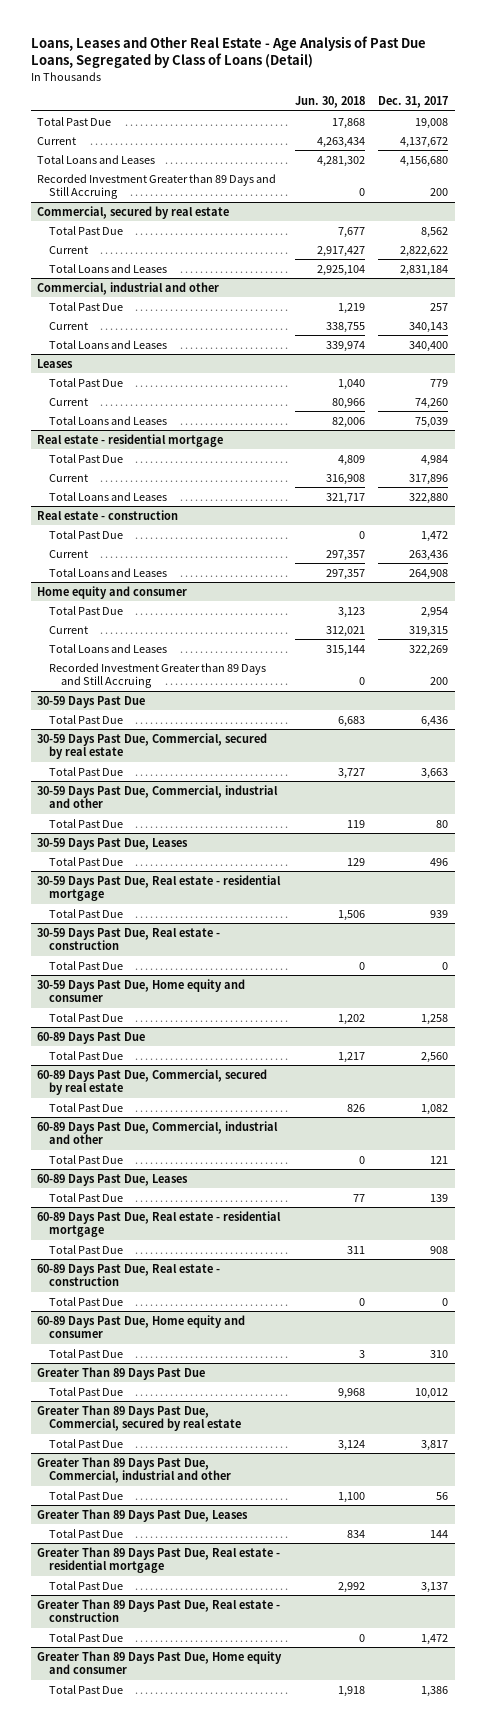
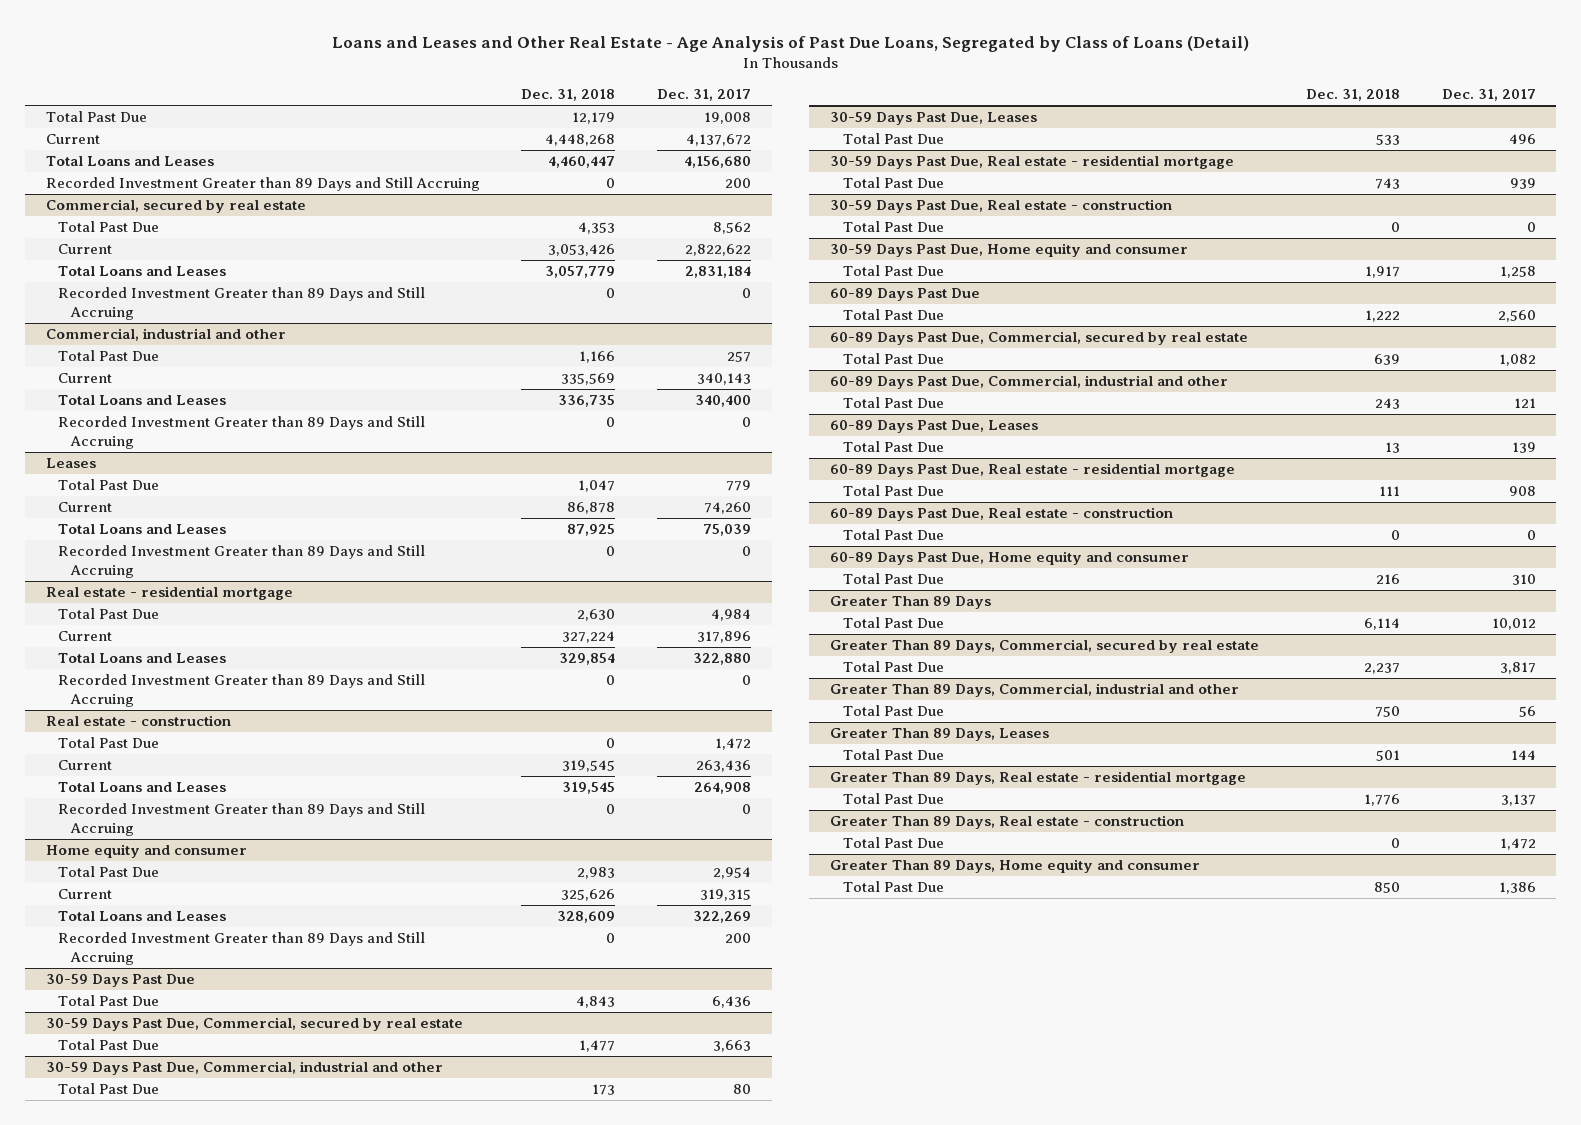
- Loans, Leases and Other Real Estate - Age Analysis of Past Due Loans, Segregated by Class of Loans (Detail)
+ Loans and Leases and Other Real Estate - Age Analysis of Past Due Loans, Segregated by Class of Loans (Detail)
- | Jun. 30, 2018 | Dec. 31, 2017
+ | Dec. 31, 2018 | Dec. 31, 2017
@ Commercial, secured by real estate
+ Recorded Investment Greater than 89 Days and Still Accruing | 0 | 0
@ Commercial, industrial and other
+ Recorded Investment Greater than 89 Days and Still Accruing | 0 | 0
@ Leases
+ Recorded Investment Greater than 89 Days and Still Accruing | 0 | 0
@ Real estate - residential mortgage
+ Recorded Investment Greater than 89 Days and Still Accruing | 0 | 0
@ Real estate - construction
+ Recorded Investment Greater than 89 Days and Still Accruing | 0 | 0
- Greater Than 89 Days Past Due
+ Greater Than 89 Days
- Greater Than 89 Days Past Due, Commercial, secured by real estate
+ Greater Than 89 Days, Commercial, secured by real estate
- Greater Than 89 Days Past Due, Commercial, industrial and other
+ Greater Than 89 Days, Commercial, industrial and other
- Greater Than 89 Days Past Due, Leases
+ Greater Than 89 Days, Leases
- Greater Than 89 Days Past Due, Real estate - residential mortgage
+ Greater Than 89 Days, Real estate - residential mortgage
- Greater Than 89 Days Past Due, Real estate - construction
+ Greater Than 89 Days, Real estate - construction
- Greater Than 89 Days Past Due, Home equity and consumer
+ Greater Than 89 Days, Home equity and consumer

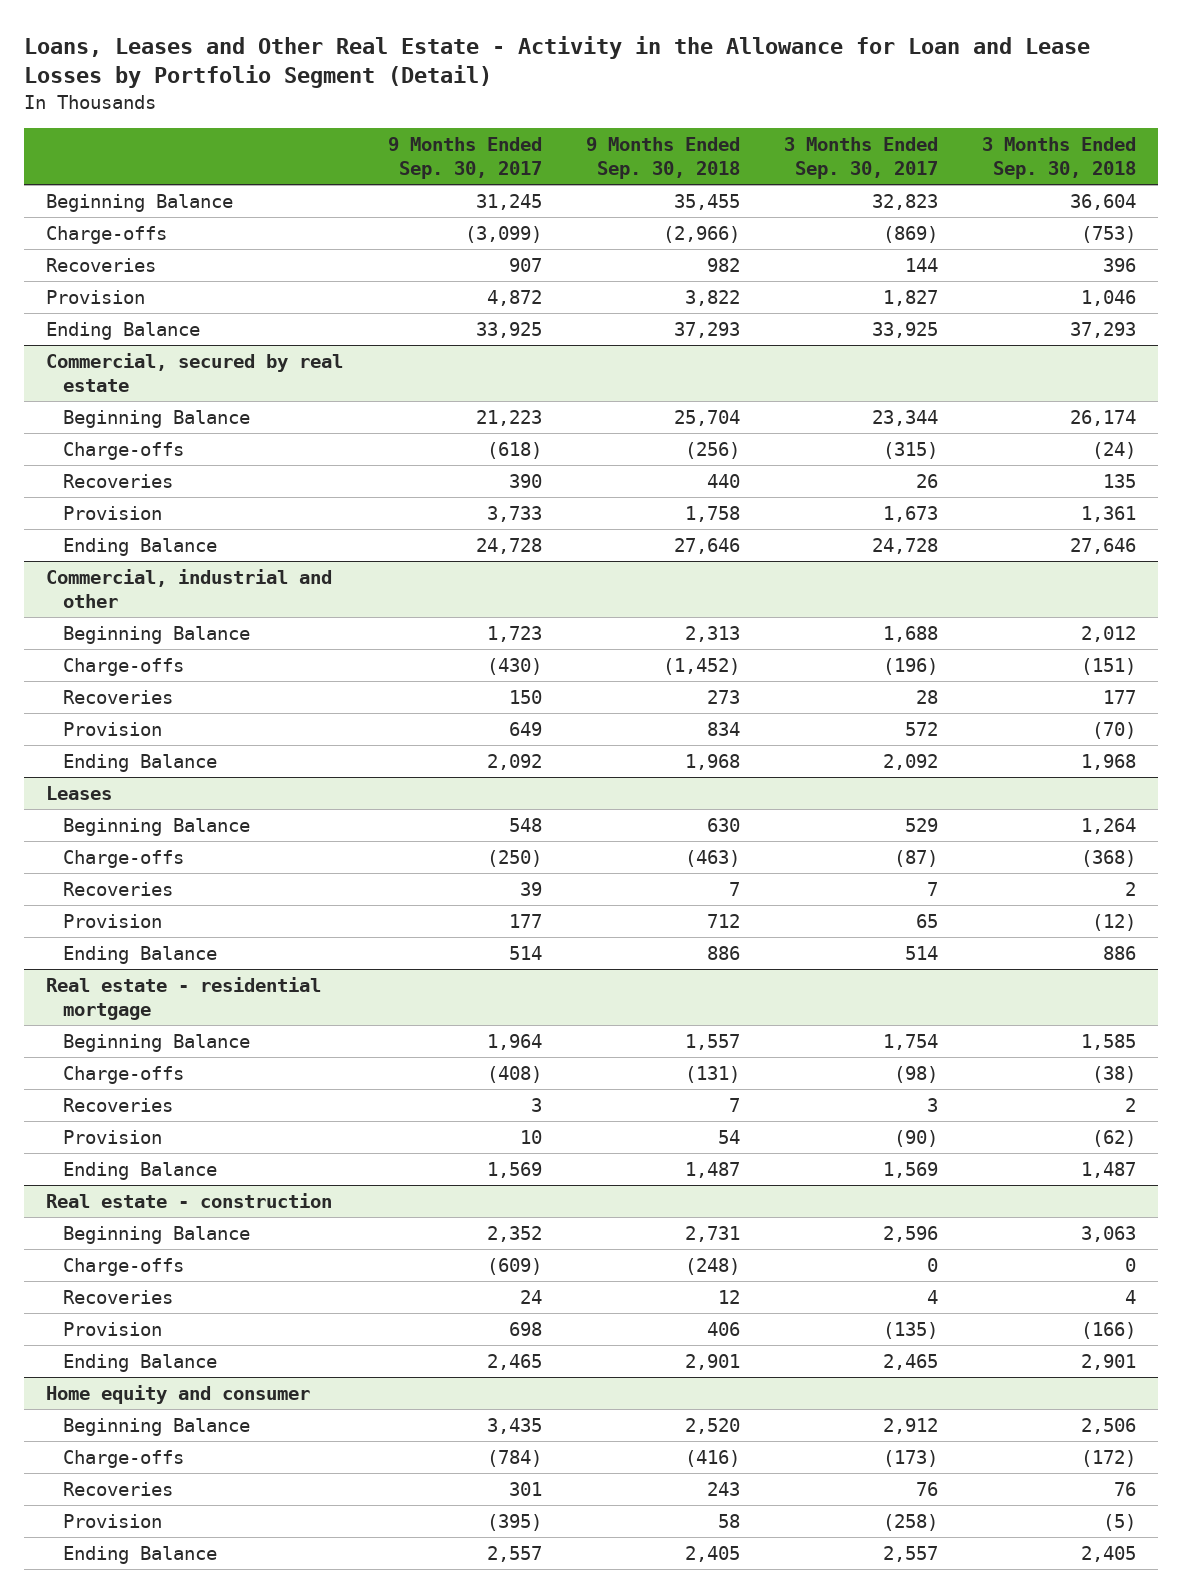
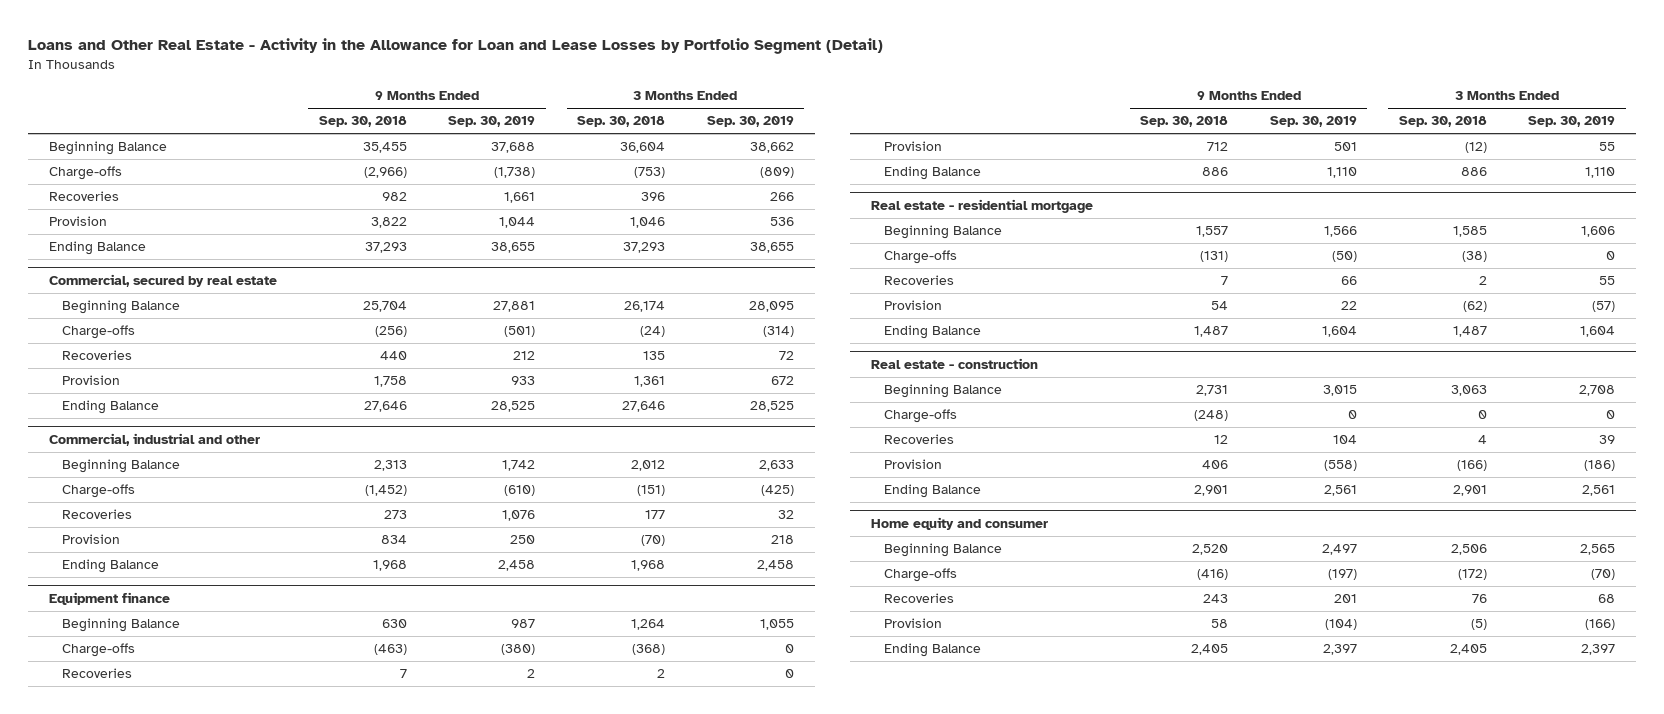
- Loans, Leases and Other Real Estate - Activity in the Allowance for Loan and Lease Losses by Portfolio Segment (Detail)
+ Loans and Other Real Estate - Activity in the Allowance for Loan and Lease Losses by Portfolio Segment (Detail)
- | 9 Months Ended Sep. 30, 2017 | 9 Months Ended Sep. 30, 2018 | 3 Months Ended Sep. 30, 2017 | 3 Months Ended Sep. 30, 2018
+ | 9 Months Ended Sep. 30, 2018 | 9 Months Ended Sep. 30, 2019 | 3 Months Ended Sep. 30, 2018 | 3 Months Ended Sep. 30, 2019
- Leases
+ Equipment finance

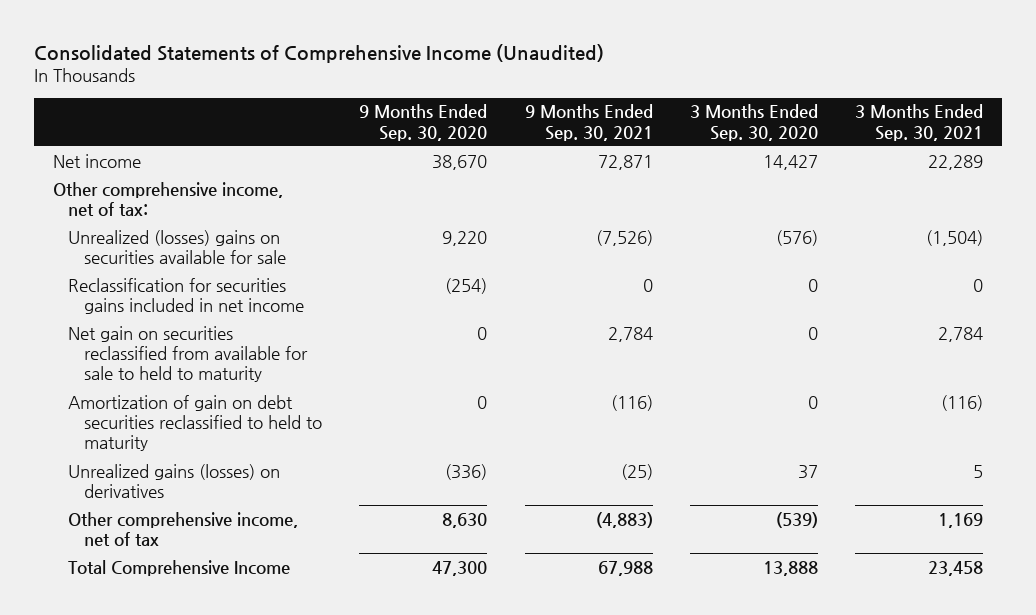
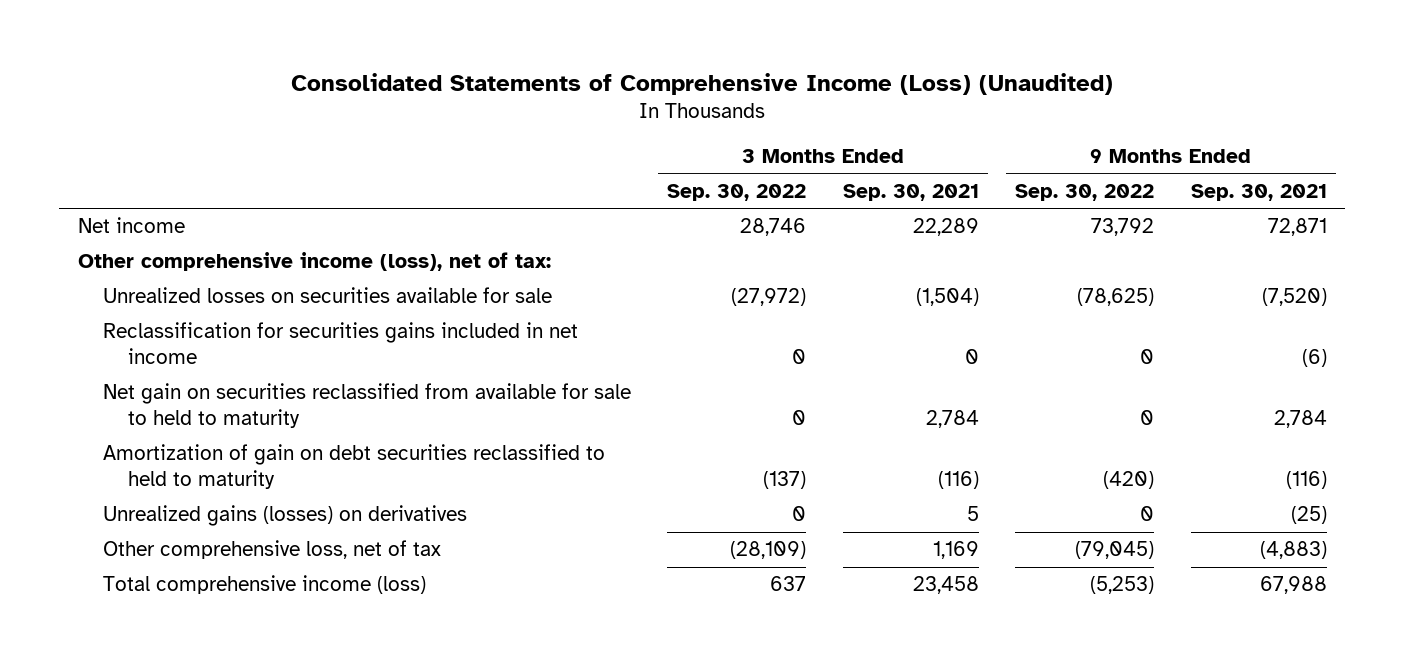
- Consolidated Statements of Comprehensive Income (Unaudited)
+ Consolidated Statements of Comprehensive Income (Loss) (Unaudited)
- | 9 Months Ended Sep. 30, 2020 | 9 Months Ended Sep. 30, 2021 | 3 Months Ended Sep. 30, 2020 | 3 Months Ended Sep. 30, 2021
+ | 3 Months Ended Sep. 30, 2022 | 3 Months Ended Sep. 30, 2021 | 9 Months Ended Sep. 30, 2022 | 9 Months Ended Sep. 30, 2021
- Other comprehensive income, net of tax:
- Unrealized (losses) gains on securities available for sale | 9,220 | (7,526) | (576) | (1,504)
- Reclassification for securities gains included in net income | (254) | 0 | 0 | 0
+ Other comprehensive income (loss), net of tax:
+ Unrealized losses on securities available for sale | (27,972) | (1,504) | (78,625) | (7,520)
+ Reclassification for securities gains included in net income | 0 | 0 | 0 | (6)
- Other comprehensive income, net of tax | 8,630 | (4,883) | (539) | 1,169
- Total Comprehensive Income | 47,300 | 67,988 | 13,888 | 23,458
+ Other comprehensive loss, net of tax | (28,109) | 1,169 | (79,045) | (4,883)
+ Total comprehensive income (loss) | 637 | 23,458 | (5,253) | 67,988

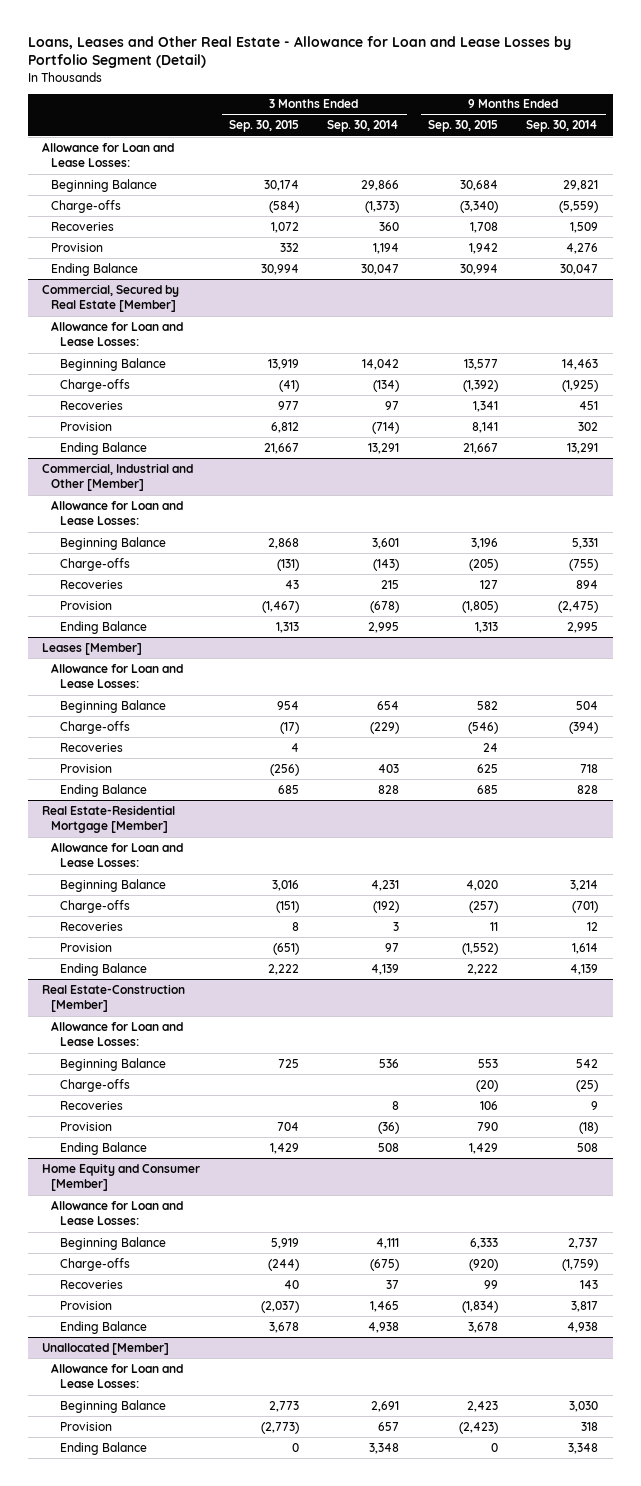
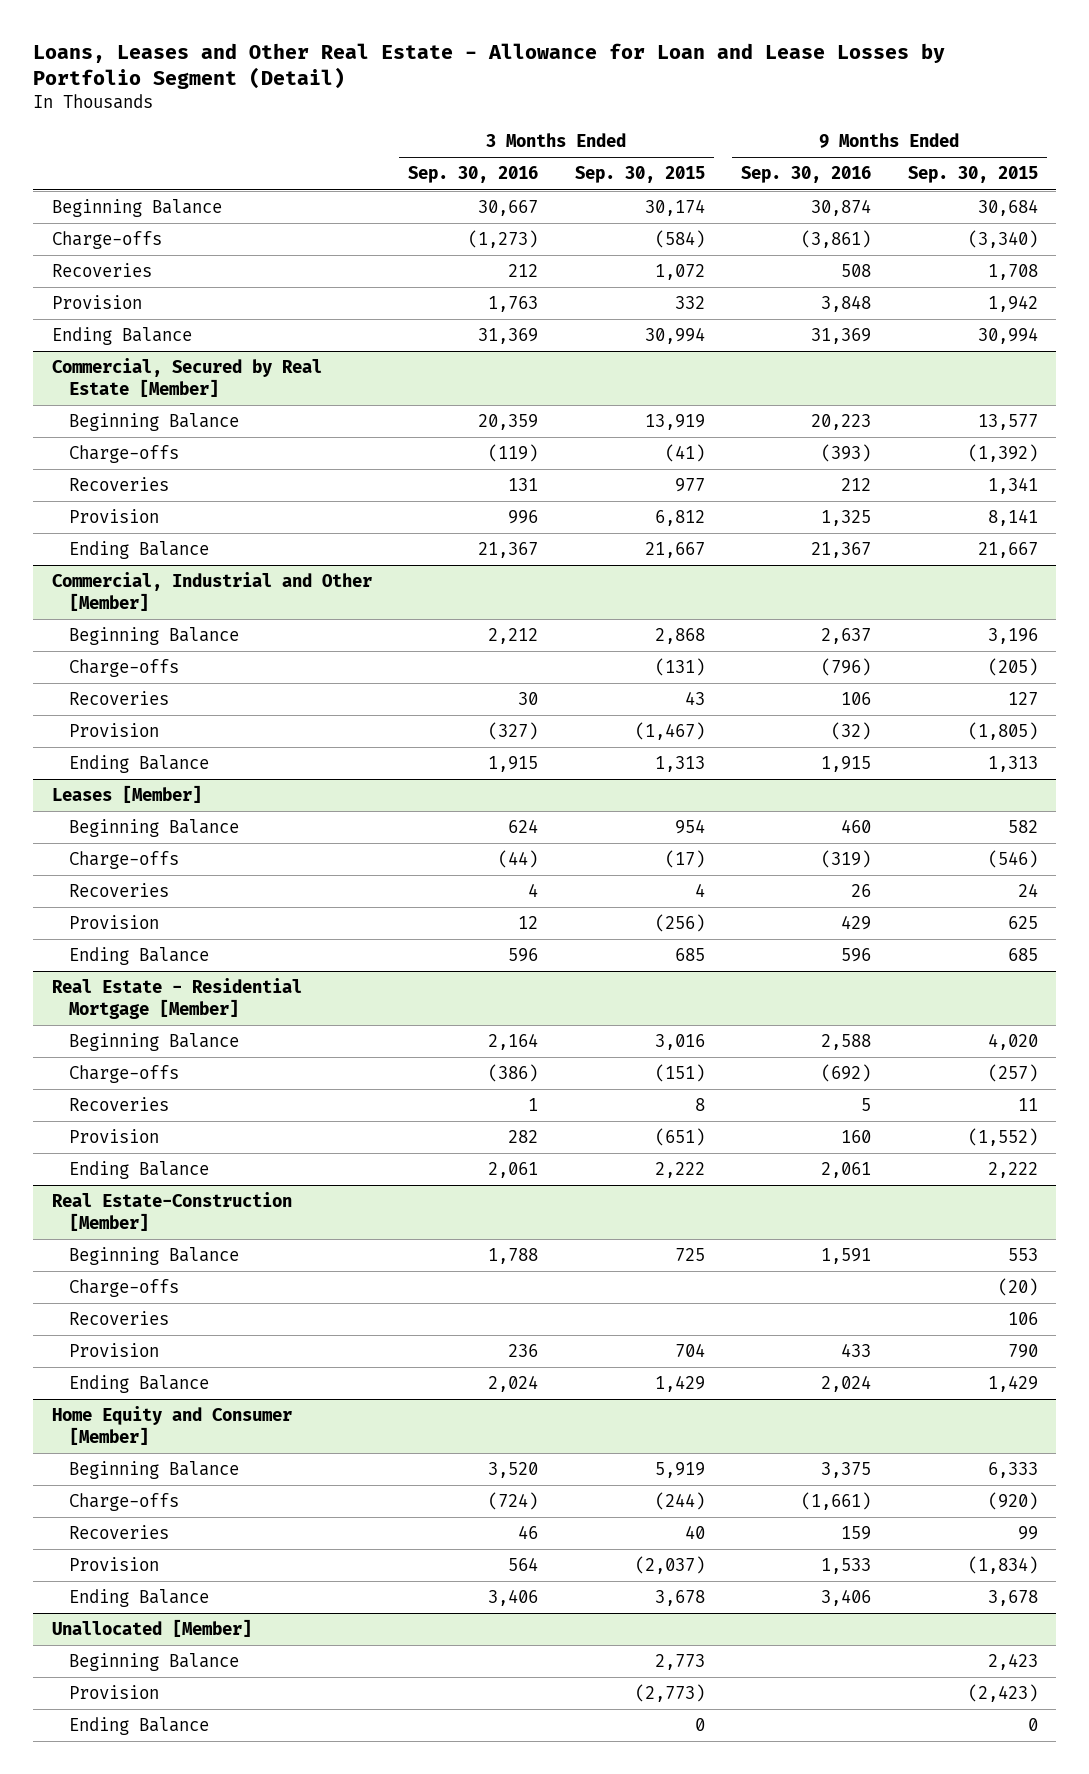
- | 3 Months Ended Sep. 30, 2015 | 3 Months Ended Sep. 30, 2014 | 9 Months Ended Sep. 30, 2015 | 9 Months Ended Sep. 30, 2014
+ | 3 Months Ended Sep. 30, 2016 | 3 Months Ended Sep. 30, 2015 | 9 Months Ended Sep. 30, 2016 | 9 Months Ended Sep. 30, 2015
- Allowance for Loan and Lease Losses:
@ Commercial, Secured by Real Estate [Member]
- Allowance for Loan and Lease Losses:
@ Commercial, Industrial and Other [Member]
- Allowance for Loan and Lease Losses:
@ Leases [Member]
- Allowance for Loan and Lease Losses:
- Real Estate-Residential Mortgage [Member]
- Allowance for Loan and Lease Losses:
+ Real Estate - Residential Mortgage [Member]
@ Real Estate-Construction [Member]
- Allowance for Loan and Lease Losses:
@ Home Equity and Consumer [Member]
- Allowance for Loan and Lease Losses:
@ Unallocated [Member]
- Allowance for Loan and Lease Losses:

